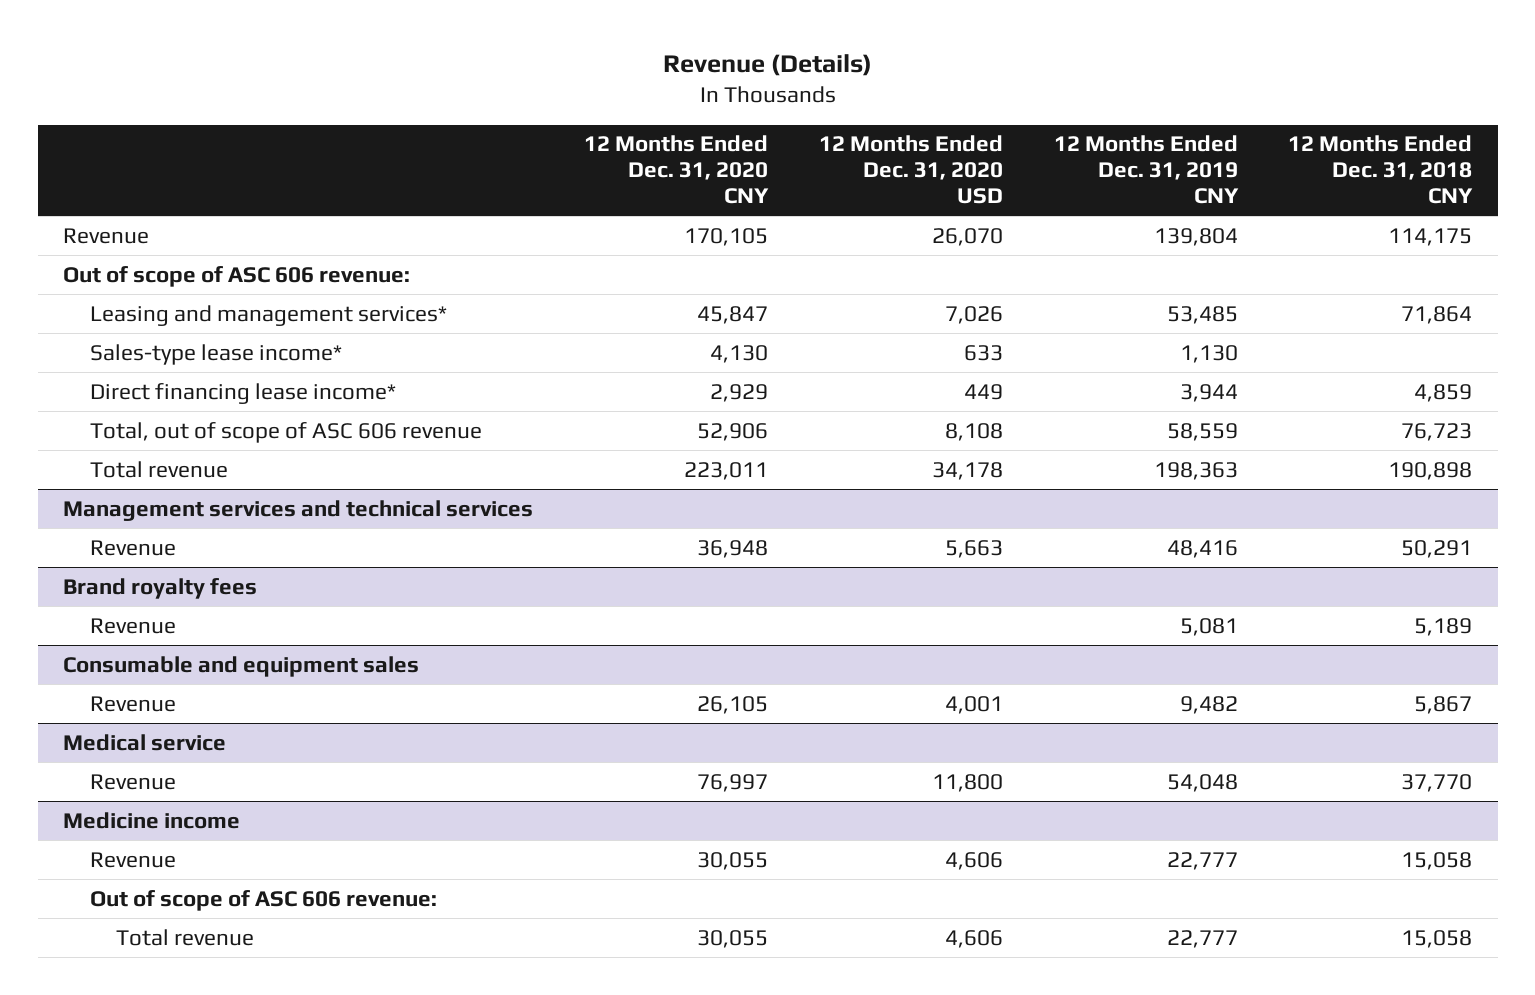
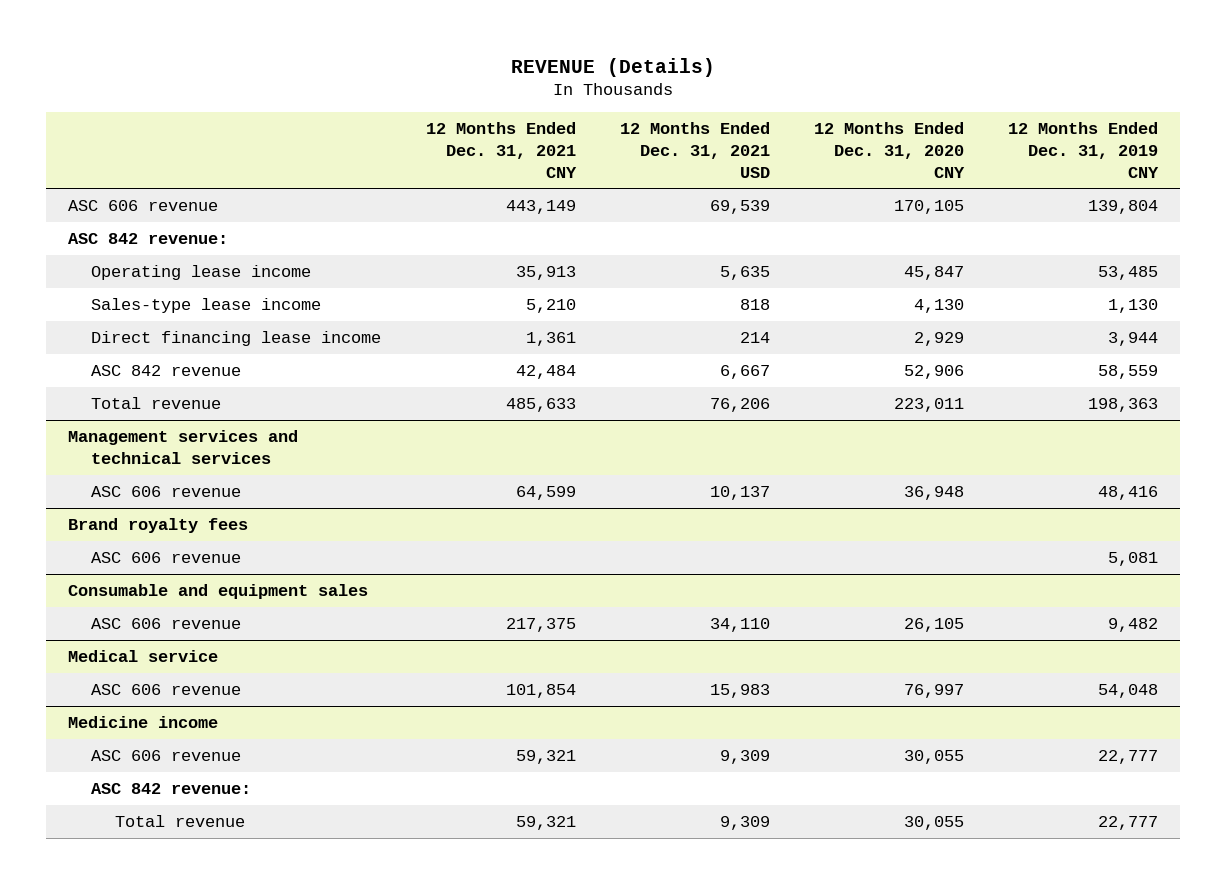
- Revenue (Details)
+ REVENUE (Details)
- | 12 Months Ended Dec. 31, 2020 CNY | 12 Months Ended Dec. 31, 2020 USD | 12 Months Ended Dec. 31, 2019 CNY | 12 Months Ended Dec. 31, 2018 CNY
+ | 12 Months Ended Dec. 31, 2021 CNY | 12 Months Ended Dec. 31, 2021 USD | 12 Months Ended Dec. 31, 2020 CNY | 12 Months Ended Dec. 31, 2019 CNY
- Revenue | 170,105 | 26,070 | 139,804 | 114,175
- Out of scope of ASC 606 revenue:
- Leasing and management services* | 45,847 | 7,026 | 53,485 | 71,864
- Sales-type lease income* | 4,130 | 633 | 1,130 |
- Direct financing lease income* | 2,929 | 449 | 3,944 | 4,859
- Total, out of scope of ASC 606 revenue | 52,906 | 8,108 | 58,559 | 76,723
+ ASC 606 revenue | 443,149 | 69,539 | 170,105 | 139,804
+ ASC 842 revenue:
+ Operating lease income | 35,913 | 5,635 | 45,847 | 53,485
+ Sales-type lease income | 5,210 | 818 | 4,130 | 1,130
+ Direct financing lease income | 1,361 | 214 | 2,929 | 3,944
+ ASC 842 revenue | 42,484 | 6,667 | 52,906 | 58,559
@ Management services and technical services
- Revenue | 36,948 | 5,663 | 48,416 | 50,291
+ ASC 606 revenue | 64,599 | 10,137 | 36,948 | 48,416
@ Brand royalty fees
- Revenue | | | 5,081 | 5,189
+ ASC 606 revenue | | | | 5,081
@ Consumable and equipment sales
- Revenue | 26,105 | 4,001 | 9,482 | 5,867
+ ASC 606 revenue | 217,375 | 34,110 | 26,105 | 9,482
@ Medical service
- Revenue | 76,997 | 11,800 | 54,048 | 37,770
+ ASC 606 revenue | 101,854 | 15,983 | 76,997 | 54,048
@ Medicine income
- Revenue | 30,055 | 4,606 | 22,777 | 15,058
- Out of scope of ASC 606 revenue:
+ ASC 606 revenue | 59,321 | 9,309 | 30,055 | 22,777
+ ASC 842 revenue:

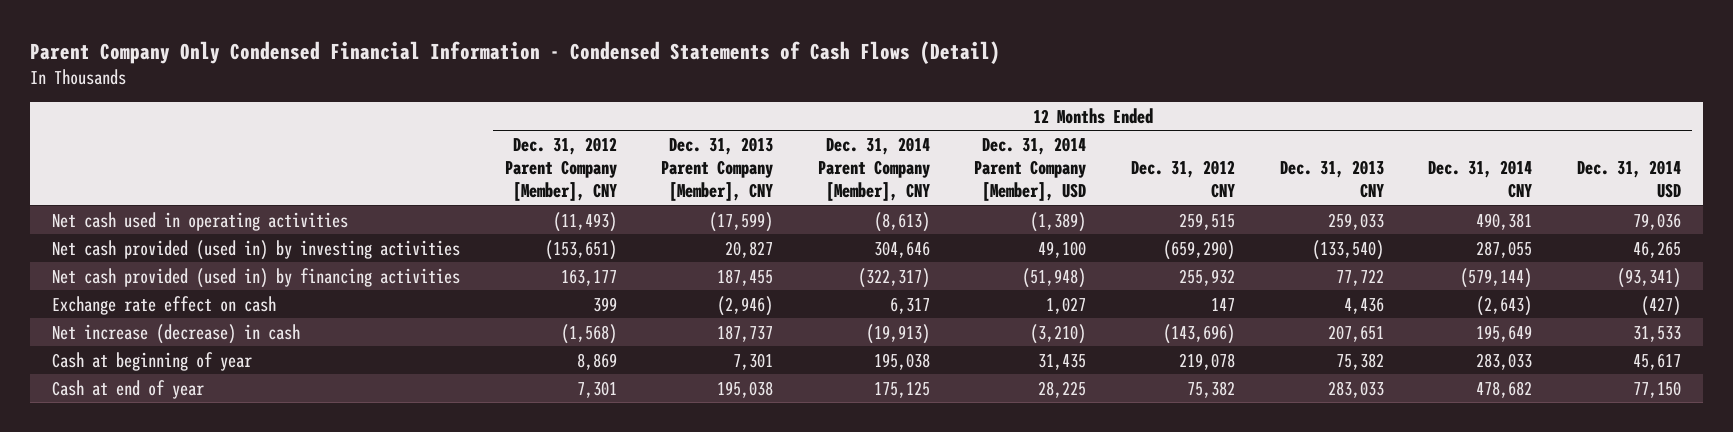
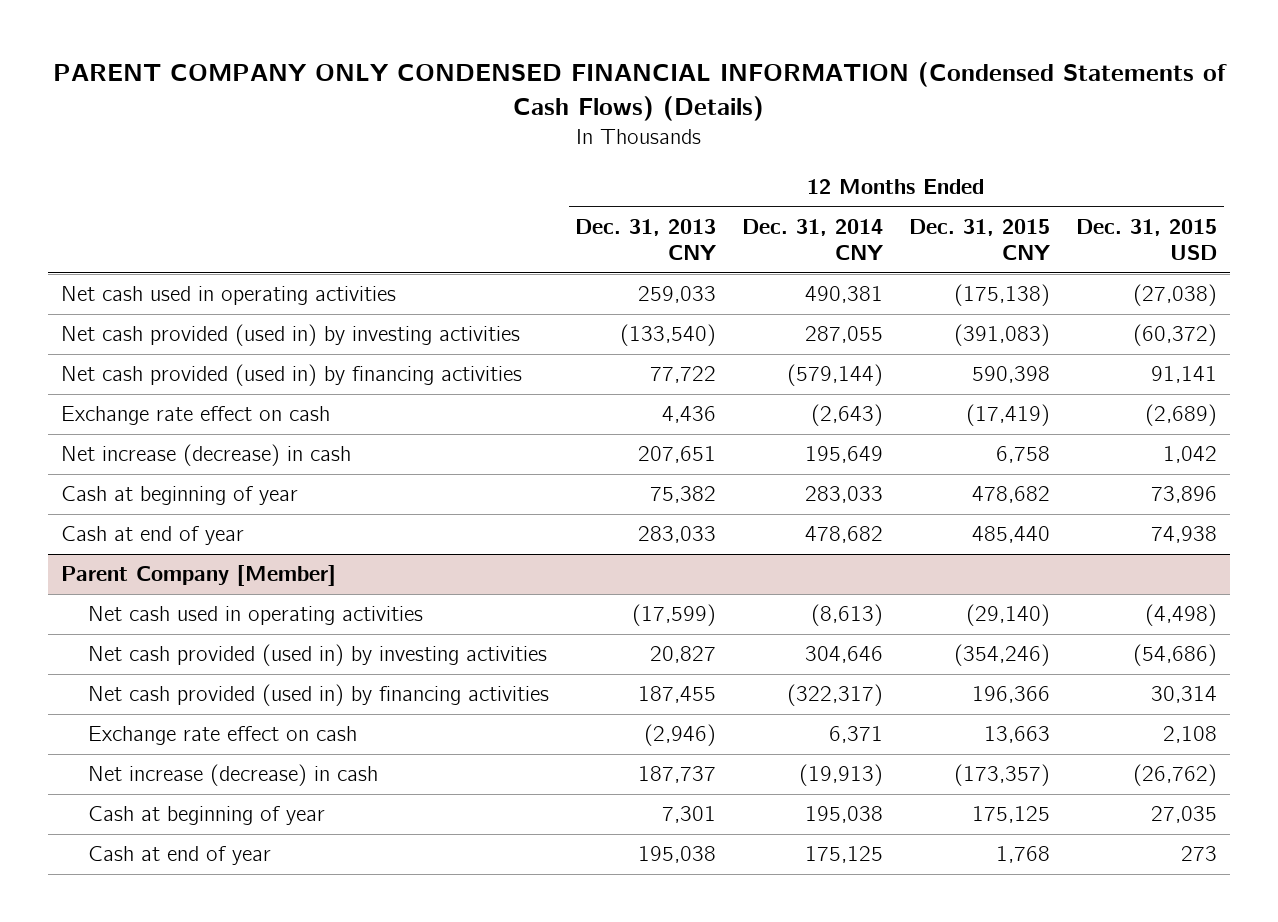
- Parent Company Only Condensed Financial Information - Condensed Statements of Cash Flows (Detail)
+ PARENT COMPANY ONLY CONDENSED FINANCIAL INFORMATION (Condensed Statements of Cash Flows) (Details)
- | 12 Months Ended Dec. 31, 2012 Parent Company [Member], CNY | 12 Months Ended Dec. 31, 2013 Parent Company [Member], CNY | 12 Months Ended Dec. 31, 2014 Parent Company [Member], CNY | 12 Months Ended Dec. 31, 2014 Parent Company [Member], USD | 12 Months Ended Dec. 31, 2012 CNY | 12 Months Ended Dec. 31, 2013 CNY | 12 Months Ended Dec. 31, 2014 CNY | 12 Months Ended Dec. 31, 2014 USD
+ | 12 Months Ended Dec. 31, 2013 CNY | 12 Months Ended Dec. 31, 2014 CNY | 12 Months Ended Dec. 31, 2015 CNY | 12 Months Ended Dec. 31, 2015 USD
+ Parent Company [Member]
+ Net cash used in operating activities | (17,599) | (8,613) | (29,140) | (4,498)
+ Net cash provided (used in) by investing activities | 20,827 | 304,646 | (354,246) | (54,686)
+ Net cash provided (used in) by financing activities | 187,455 | (322,317) | 196,366 | 30,314
+ Exchange rate effect on cash | (2,946) | 6,371 | 13,663 | 2,108
+ Net increase (decrease) in cash | 187,737 | (19,913) | (173,357) | (26,762)
+ Cash at beginning of year | 7,301 | 195,038 | 175,125 | 27,035
+ Cash at end of year | 195,038 | 175,125 | 1,768 | 273

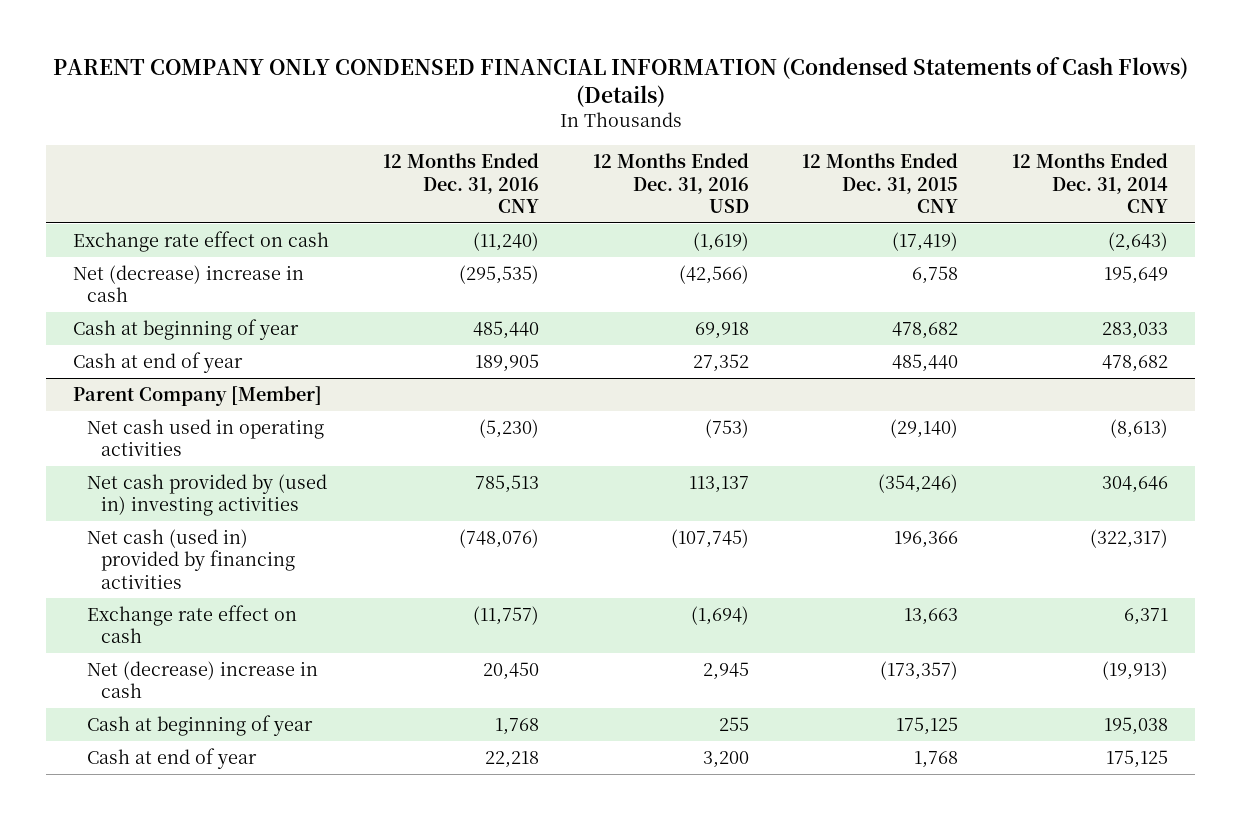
- | 12 Months Ended Dec. 31, 2013 CNY | 12 Months Ended Dec. 31, 2014 CNY | 12 Months Ended Dec. 31, 2015 CNY | 12 Months Ended Dec. 31, 2015 USD
+ | 12 Months Ended Dec. 31, 2016 CNY | 12 Months Ended Dec. 31, 2016 USD | 12 Months Ended Dec. 31, 2015 CNY | 12 Months Ended Dec. 31, 2014 CNY
- Net cash used in operating activities | 259,033 | 490,381 | (175,138) | (27,038)
- Net cash provided (used in) by investing activities | (133,540) | 287,055 | (391,083) | (60,372)
- Net cash provided (used in) by financing activities | 77,722 | (579,144) | 590,398 | 91,141
- Net increase (decrease) in cash | 207,651 | 195,649 | 6,758 | 1,042
+ Net (decrease) increase in cash | (295,535) | (42,566) | 6,758 | 195,649
@ Parent Company [Member]
- Net cash provided (used in) by investing activities | 20,827 | 304,646 | (354,246) | (54,686)
- Net cash provided (used in) by financing activities | 187,455 | (322,317) | 196,366 | 30,314
+ Net cash provided by (used in) investing activities | 785,513 | 113,137 | (354,246) | 304,646
+ Net cash (used in) provided by financing activities | (748,076) | (107,745) | 196,366 | (322,317)
- Net increase (decrease) in cash | 187,737 | (19,913) | (173,357) | (26,762)
+ Net (decrease) increase in cash | 20,450 | 2,945 | (173,357) | (19,913)

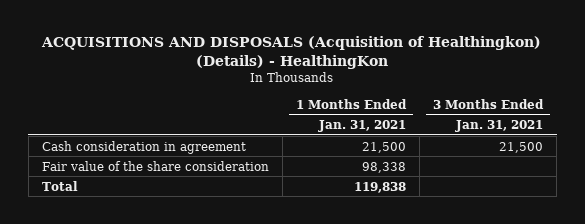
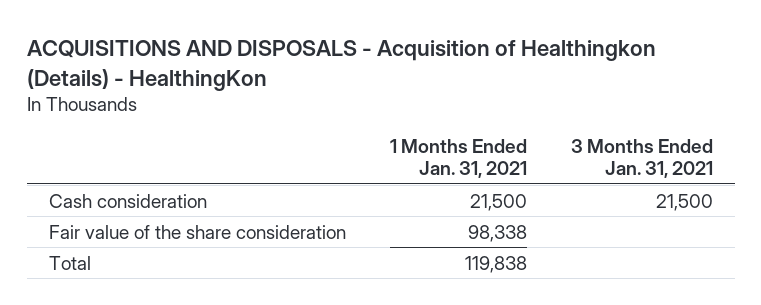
- ACQUISITIONS AND DISPOSALS (Acquisition of Healthingkon) (Details) - HealthingKon
+ ACQUISITIONS AND DISPOSALS - Acquisition of Healthingkon (Details) - HealthingKon
- Cash consideration in agreement | 21,500 | 21,500
+ Cash consideration | 21,500 | 21,500

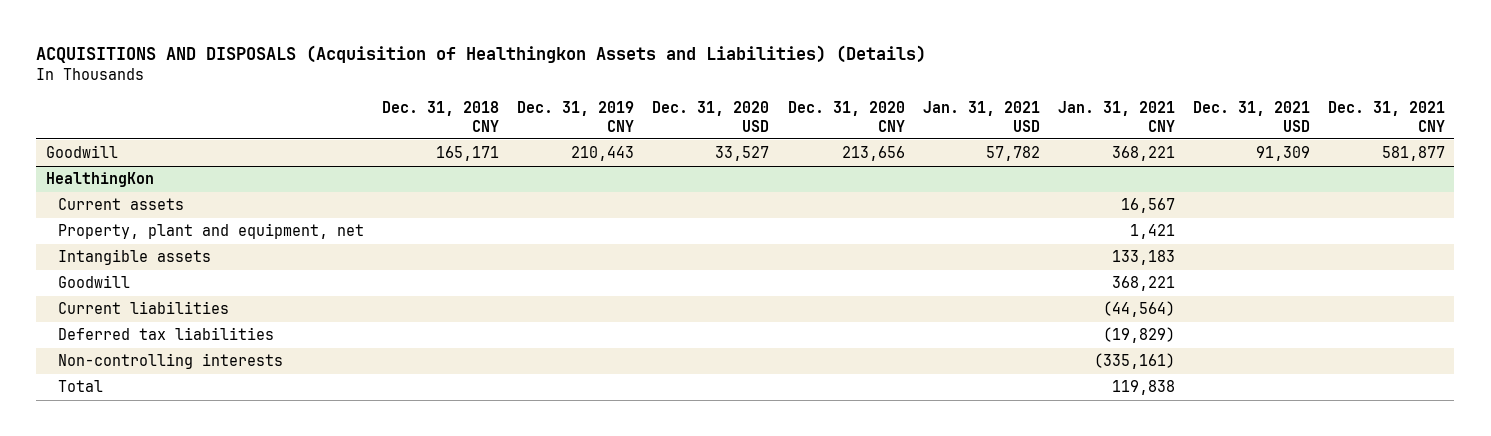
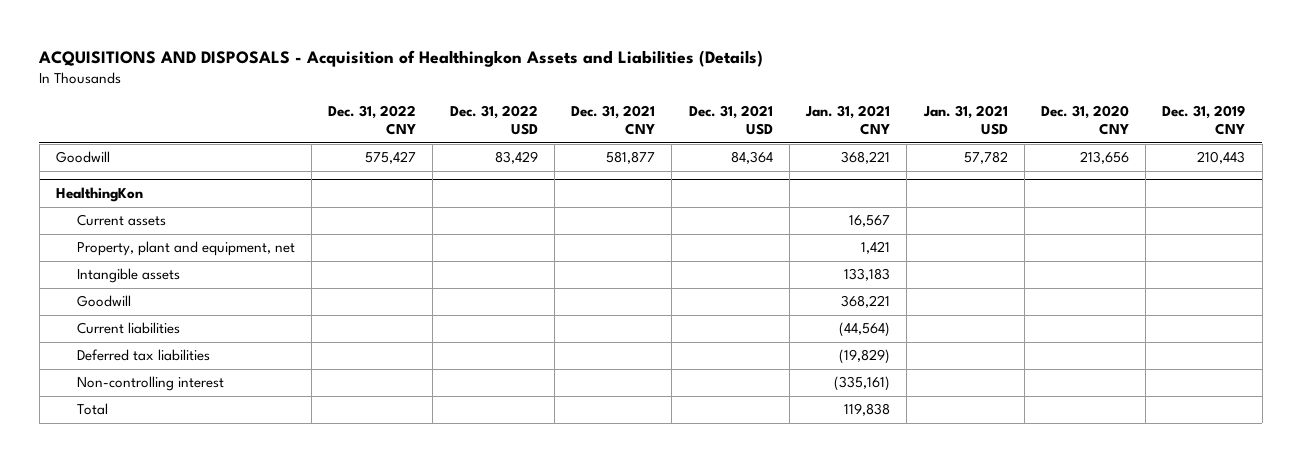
- ACQUISITIONS AND DISPOSALS (Acquisition of Healthingkon Assets and Liabilities) (Details)
+ ACQUISITIONS AND DISPOSALS - Acquisition of Healthingkon Assets and Liabilities (Details)
- | Dec. 31, 2018 CNY | Dec. 31, 2019 CNY | Dec. 31, 2020 USD | Dec. 31, 2020 CNY | Jan. 31, 2021 USD | Jan. 31, 2021 CNY | Dec. 31, 2021 USD | Dec. 31, 2021 CNY
+ | Dec. 31, 2022 CNY | Dec. 31, 2022 USD | Dec. 31, 2021 CNY | Dec. 31, 2021 USD | Jan. 31, 2021 CNY | Jan. 31, 2021 USD | Dec. 31, 2020 CNY | Dec. 31, 2019 CNY
- Goodwill | 165,171 | 210,443 | 33,527 | 213,656 | 57,782 | 368,221 | 91,309 | 581,877
+ Goodwill | 575,427 | 83,429 | 581,877 | 84,364 | 368,221 | 57,782 | 213,656 | 210,443
@ HealthingKon
- Non-controlling interests | | | | | | (335,161) | |
+ Non-controlling interest | | | | | (335,161) | | |

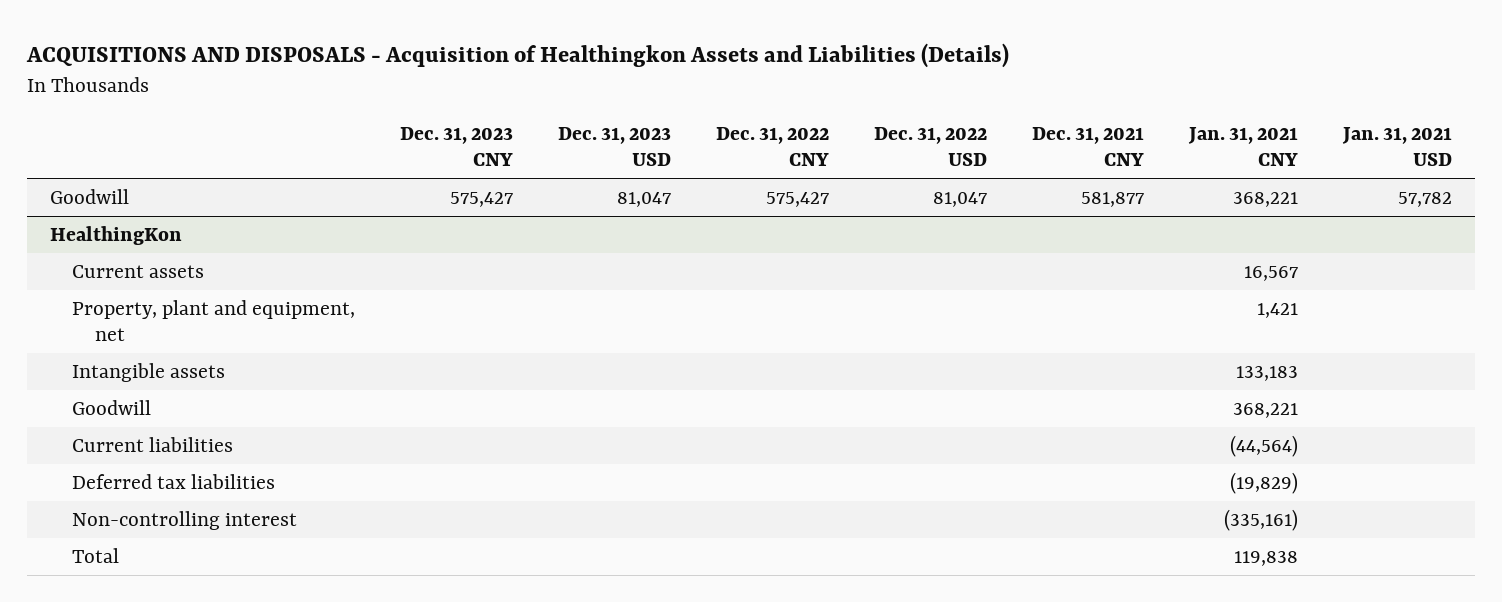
- | Dec. 31, 2022 CNY | Dec. 31, 2022 USD | Dec. 31, 2021 CNY | Dec. 31, 2021 USD | Jan. 31, 2021 CNY | Jan. 31, 2021 USD | Dec. 31, 2020 CNY | Dec. 31, 2019 CNY
+ | Dec. 31, 2023 CNY | Dec. 31, 2023 USD | Dec. 31, 2022 CNY | Dec. 31, 2022 USD | Dec. 31, 2021 CNY | Jan. 31, 2021 CNY | Jan. 31, 2021 USD
- Goodwill | 575,427 | 83,429 | 581,877 | 84,364 | 368,221 | 57,782 | 213,656 | 210,443
+ Goodwill | 575,427 | 81,047 | 575,427 | 81,047 | 581,877 | 368,221 | 57,782

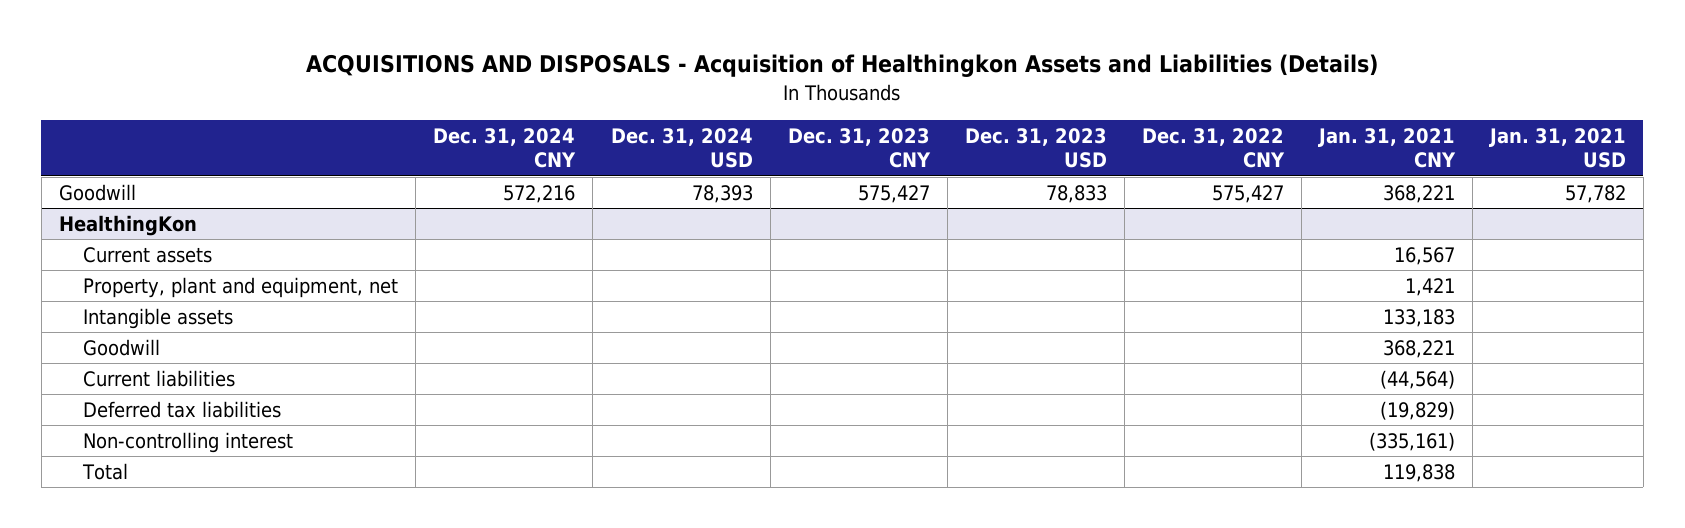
- | Dec. 31, 2023 CNY | Dec. 31, 2023 USD | Dec. 31, 2022 CNY | Dec. 31, 2022 USD | Dec. 31, 2021 CNY | Jan. 31, 2021 CNY | Jan. 31, 2021 USD
+ | Dec. 31, 2024 CNY | Dec. 31, 2024 USD | Dec. 31, 2023 CNY | Dec. 31, 2023 USD | Dec. 31, 2022 CNY | Jan. 31, 2021 CNY | Jan. 31, 2021 USD
- Goodwill | 575,427 | 81,047 | 575,427 | 81,047 | 581,877 | 368,221 | 57,782
+ Goodwill | 572,216 | 78,393 | 575,427 | 78,833 | 575,427 | 368,221 | 57,782

